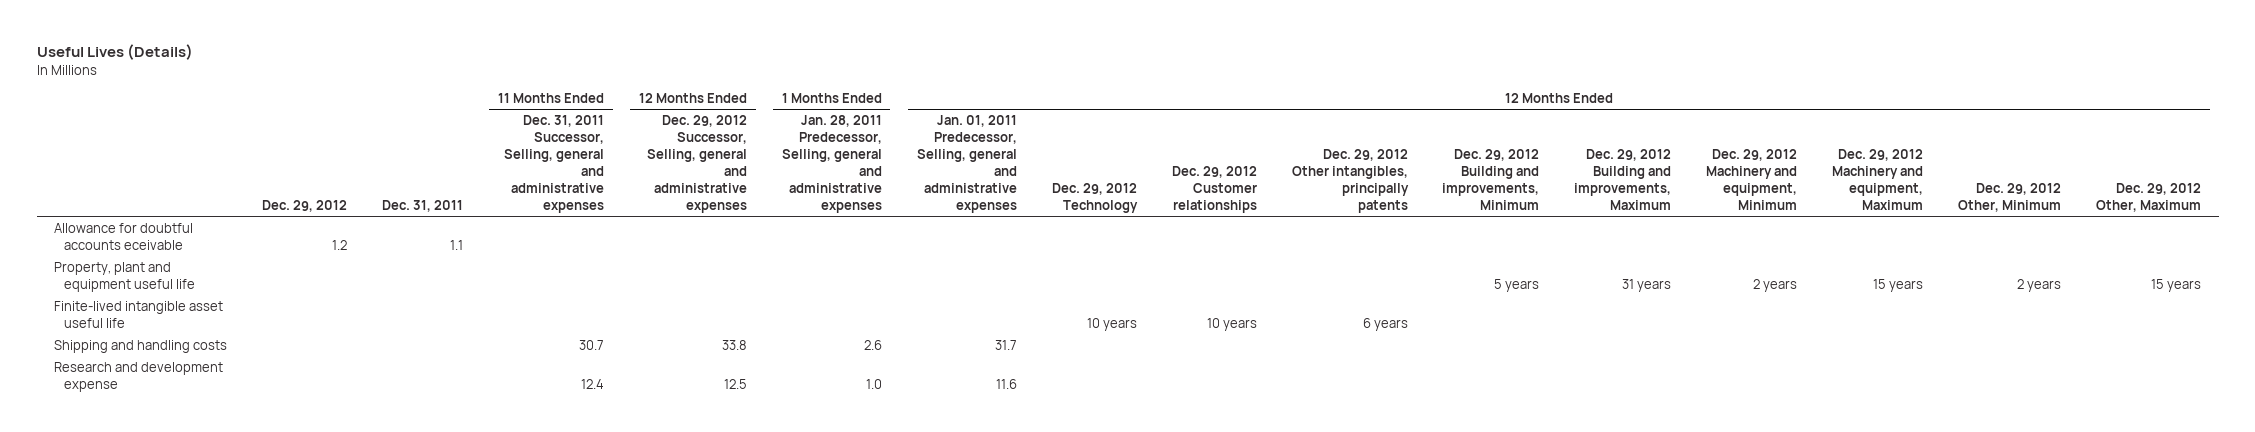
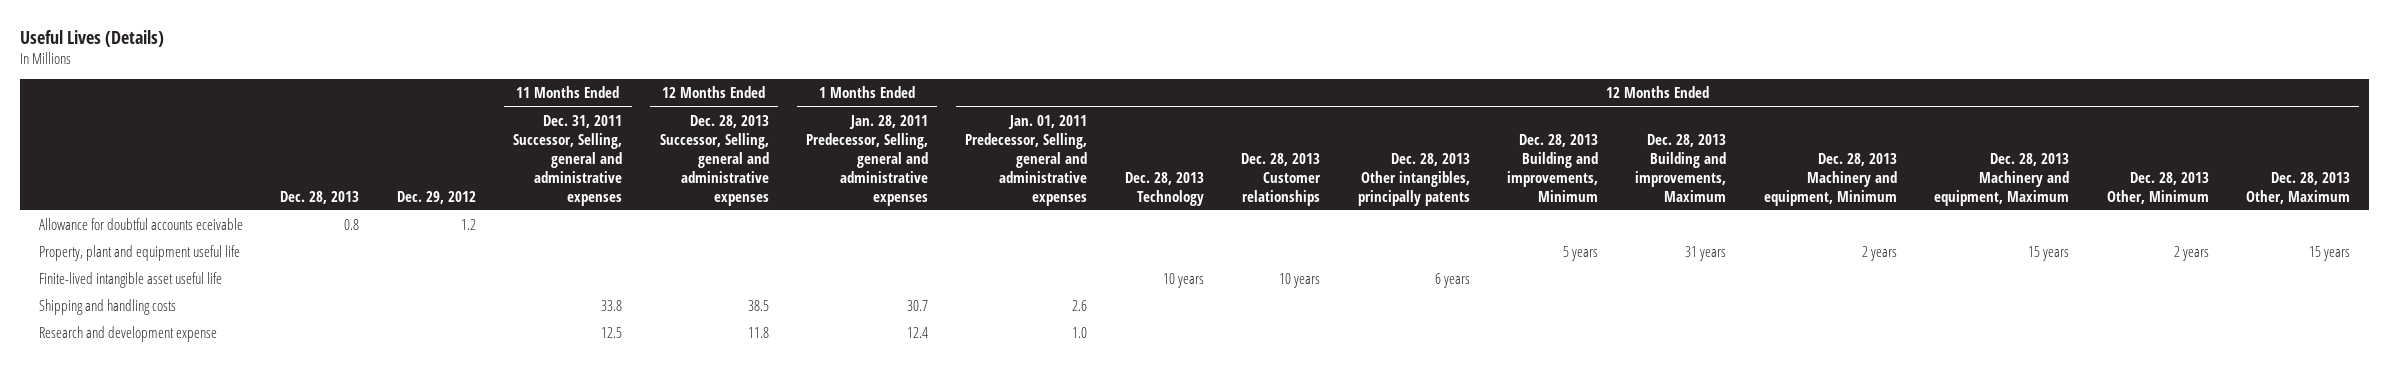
- | Dec. 29, 2012 | Dec. 31, 2011 | 11 Months Ended Dec. 31, 2011 Successor, Selling, general and administrative expenses | 12 Months Ended Dec. 29, 2012 Successor, Selling, general and administrative expenses | 1 Months Ended Jan. 28, 2011 Predecessor, Selling, general and administrative expenses | 12 Months Ended Jan. 01, 2011 Predecessor, Selling, general and administrative expenses | 12 Months Ended Dec. 29, 2012 Technology | 12 Months Ended Dec. 29, 2012 Customer relationships | 12 Months Ended Dec. 29, 2012 Other intangibles, principally patents | 12 Months Ended Dec. 29, 2012 Building and improvements, Minimum | 12 Months Ended Dec. 29, 2012 Building and improvements, Maximum | 12 Months Ended Dec. 29, 2012 Machinery and equipment, Minimum | 12 Months Ended Dec. 29, 2012 Machinery and equipment, Maximum | 12 Months Ended Dec. 29, 2012 Other, Minimum | 12 Months Ended Dec. 29, 2012 Other, Maximum
+ | Dec. 28, 2013 | Dec. 29, 2012 | 11 Months Ended Dec. 31, 2011 Successor, Selling, general and administrative expenses | 12 Months Ended Dec. 28, 2013 Successor, Selling, general and administrative expenses | 1 Months Ended Jan. 28, 2011 Predecessor, Selling, general and administrative expenses | 12 Months Ended Jan. 01, 2011 Predecessor, Selling, general and administrative expenses | 12 Months Ended Dec. 28, 2013 Technology | 12 Months Ended Dec. 28, 2013 Customer relationships | 12 Months Ended Dec. 28, 2013 Other intangibles, principally patents | 12 Months Ended Dec. 28, 2013 Building and improvements, Minimum | 12 Months Ended Dec. 28, 2013 Building and improvements, Maximum | 12 Months Ended Dec. 28, 2013 Machinery and equipment, Minimum | 12 Months Ended Dec. 28, 2013 Machinery and equipment, Maximum | 12 Months Ended Dec. 28, 2013 Other, Minimum | 12 Months Ended Dec. 28, 2013 Other, Maximum
- Shipping and handling costs | | | 30.7 | 33.8 | 2.6 | 31.7 | | | | | | | | |
- Research and development expense | | | 12.4 | 12.5 | 1.0 | 11.6 | | | | | | | | |
+ Shipping and handling costs | | | 33.8 | 38.5 | 30.7 | 2.6 | | | | | | | | |
+ Research and development expense | | | 12.5 | 11.8 | 12.4 | 1.0 | | | | | | | | |

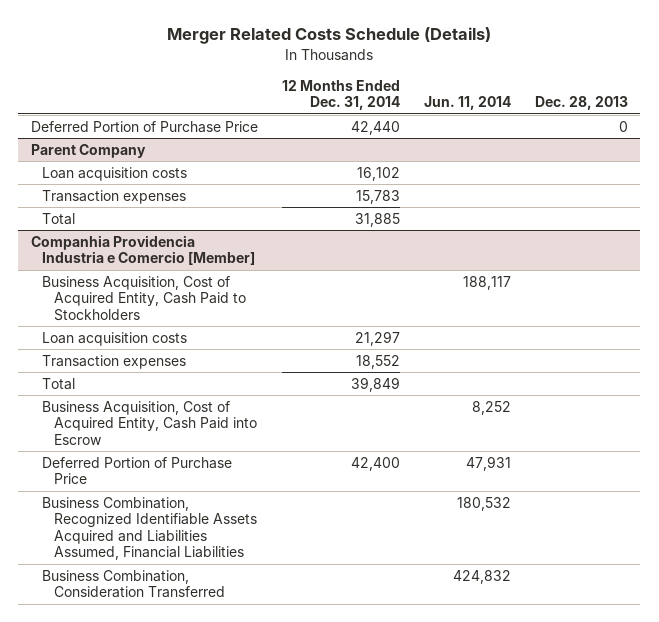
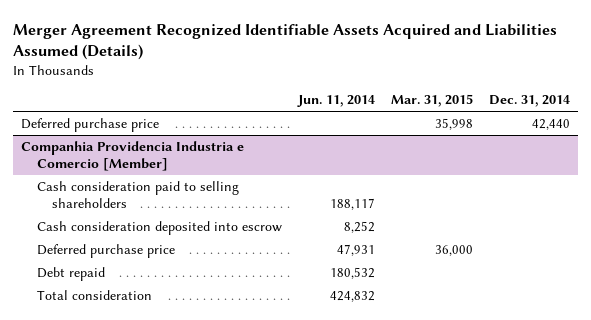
- Merger Related Costs Schedule (Details)
+ Merger Agreement Recognized Identifiable Assets Acquired and Liabilities Assumed (Details)
- | 12 Months Ended Dec. 31, 2014 | Jun. 11, 2014 | Dec. 28, 2013
+ | Jun. 11, 2014 | Mar. 31, 2015 | Dec. 31, 2014
- Deferred Portion of Purchase Price | 42,440 | | 0
- Parent Company
- Loan acquisition costs | 16,102 | |
- Transaction expenses | 15,783 | |
- Total | 31,885 | |
+ Deferred purchase price | | 35,998 | 42,440
@ Companhia Providencia Industria e Comercio [Member]
- Business Acquisition, Cost of Acquired Entity, Cash Paid to Stockholders | | 188,117 |
- Loan acquisition costs | 21,297 | |
- Transaction expenses | 18,552 | |
- Total | 39,849 | |
- Business Acquisition, Cost of Acquired Entity, Cash Paid into Escrow | | 8,252 |
- Deferred Portion of Purchase Price | 42,400 | 47,931 |
- Business Combination, Recognized Identifiable Assets Acquired and Liabilities Assumed, Financial Liabilities | | 180,532 |
- Business Combination, Consideration Transferred | | 424,832 |
+ Cash consideration paid to selling shareholders | 188,117 | |
+ Cash consideration deposited into escrow | 8,252 | |
+ Deferred purchase price | 47,931 | 36,000 |
+ Debt repaid | 180,532 | |
+ Total consideration | 424,832 | |

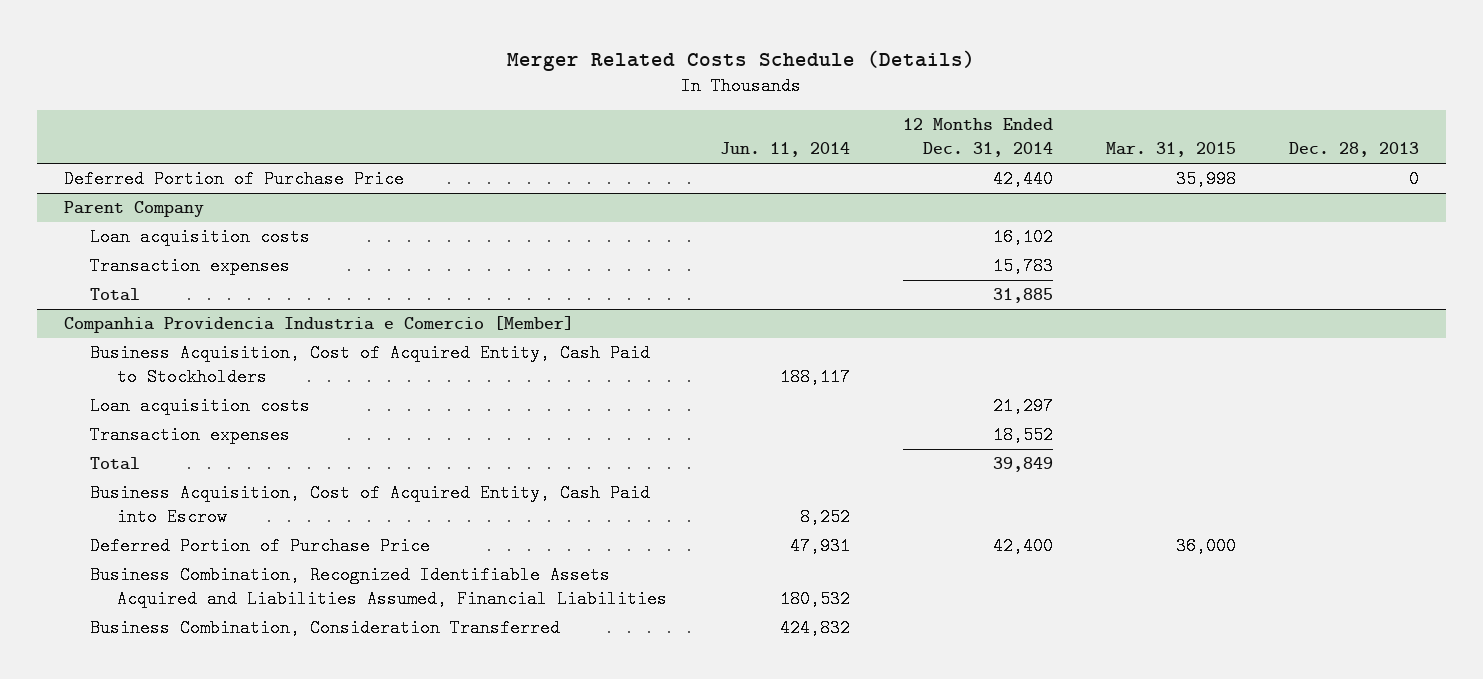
- Merger Agreement Recognized Identifiable Assets Acquired and Liabilities Assumed (Details)
+ Merger Related Costs Schedule (Details)
- | Jun. 11, 2014 | Mar. 31, 2015 | Dec. 31, 2014
+ | Jun. 11, 2014 | 12 Months Ended Dec. 31, 2014 | Mar. 31, 2015 | Dec. 28, 2013
- Deferred purchase price | | 35,998 | 42,440
+ Deferred Portion of Purchase Price | | 42,440 | 35,998 | 0
+ Parent Company
+ Loan acquisition costs | | 16,102 | |
+ Transaction expenses | | 15,783 | |
+ Total | | 31,885 | |
@ Companhia Providencia Industria e Comercio [Member]
- Cash consideration paid to selling shareholders | 188,117 | |
- Cash consideration deposited into escrow | 8,252 | |
- Deferred purchase price | 47,931 | 36,000 |
- Debt repaid | 180,532 | |
- Total consideration | 424,832 | |
+ Business Acquisition, Cost of Acquired Entity, Cash Paid to Stockholders | 188,117 | | |
+ Loan acquisition costs | | 21,297 | |
+ Transaction expenses | | 18,552 | |
+ Total | | 39,849 | |
+ Business Acquisition, Cost of Acquired Entity, Cash Paid into Escrow | 8,252 | | |
+ Deferred Portion of Purchase Price | 47,931 | 42,400 | 36,000 |
+ Business Combination, Recognized Identifiable Assets Acquired and Liabilities Assumed, Financial Liabilities | 180,532 | | |
+ Business Combination, Consideration Transferred | 424,832 | | |

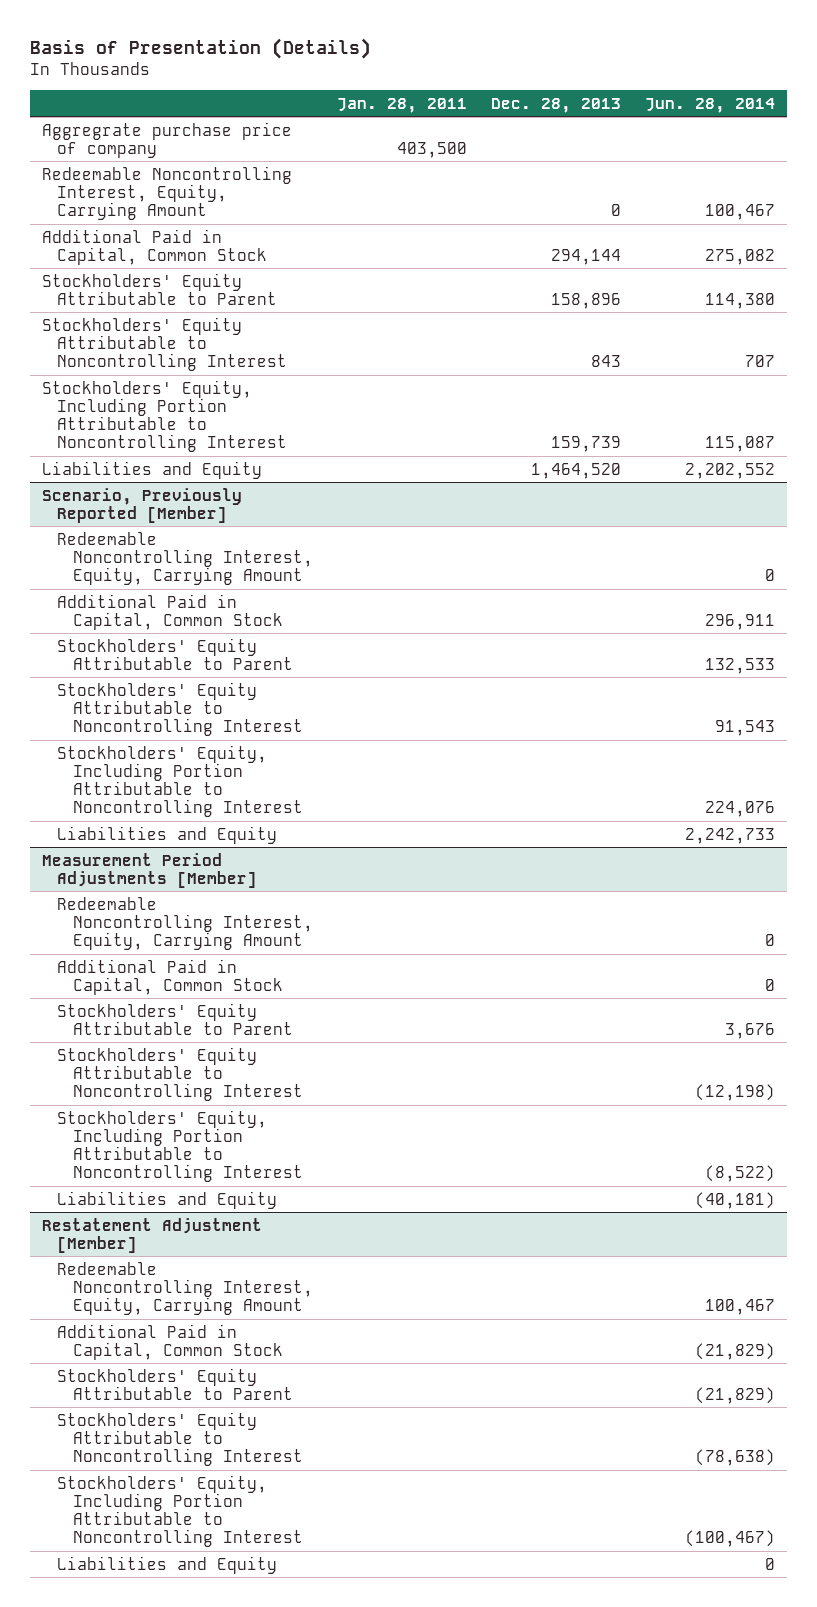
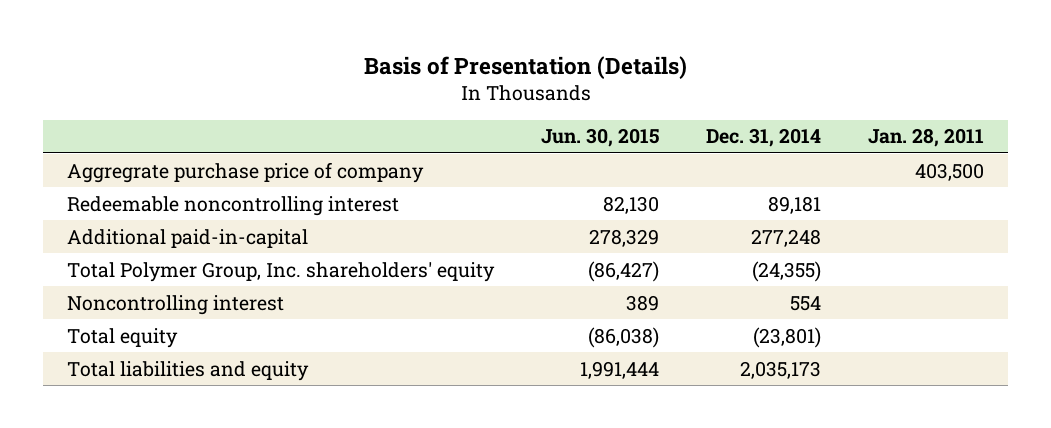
- | Jan. 28, 2011 | Dec. 28, 2013 | Jun. 28, 2014
+ | Jun. 30, 2015 | Dec. 31, 2014 | Jan. 28, 2011
- Redeemable Noncontrolling Interest, Equity, Carrying Amount | | 0 | 100,467
- Additional Paid in Capital, Common Stock | | 294,144 | 275,082
- Stockholders' Equity Attributable to Parent | | 158,896 | 114,380
- Stockholders' Equity Attributable to Noncontrolling Interest | | 843 | 707
- Stockholders' Equity, Including Portion Attributable to Noncontrolling Interest | | 159,739 | 115,087
- Liabilities and Equity | | 1,464,520 | 2,202,552
- Scenario, Previously Reported [Member]
- Redeemable Noncontrolling Interest, Equity, Carrying Amount | | | 0
- Additional Paid in Capital, Common Stock | | | 296,911
- Stockholders' Equity Attributable to Parent | | | 132,533
- Stockholders' Equity Attributable to Noncontrolling Interest | | | 91,543
- Stockholders' Equity, Including Portion Attributable to Noncontrolling Interest | | | 224,076
- Liabilities and Equity | | | 2,242,733
- Measurement Period Adjustments [Member]
- Redeemable Noncontrolling Interest, Equity, Carrying Amount | | | 0
- Additional Paid in Capital, Common Stock | | | 0
- Stockholders' Equity Attributable to Parent | | | 3,676
- Stockholders' Equity Attributable to Noncontrolling Interest | | | (12,198)
- Stockholders' Equity, Including Portion Attributable to Noncontrolling Interest | | | (8,522)
- Liabilities and Equity | | | (40,181)
- Restatement Adjustment [Member]
- Redeemable Noncontrolling Interest, Equity, Carrying Amount | | | 100,467
- Additional Paid in Capital, Common Stock | | | (21,829)
- Stockholders' Equity Attributable to Parent | | | (21,829)
- Stockholders' Equity Attributable to Noncontrolling Interest | | | (78,638)
- Stockholders' Equity, Including Portion Attributable to Noncontrolling Interest | | | (100,467)
- Liabilities and Equity | | | 0
+ Redeemable noncontrolling interest | 82,130 | 89,181 |
+ Additional paid-in-capital | 278,329 | 277,248 |
+ Total Polymer Group, Inc. shareholders' equity | (86,427) | (24,355) |
+ Noncontrolling interest | 389 | 554 |
+ Total equity | (86,038) | (23,801) |
+ Total liabilities and equity | 1,991,444 | 2,035,173 |

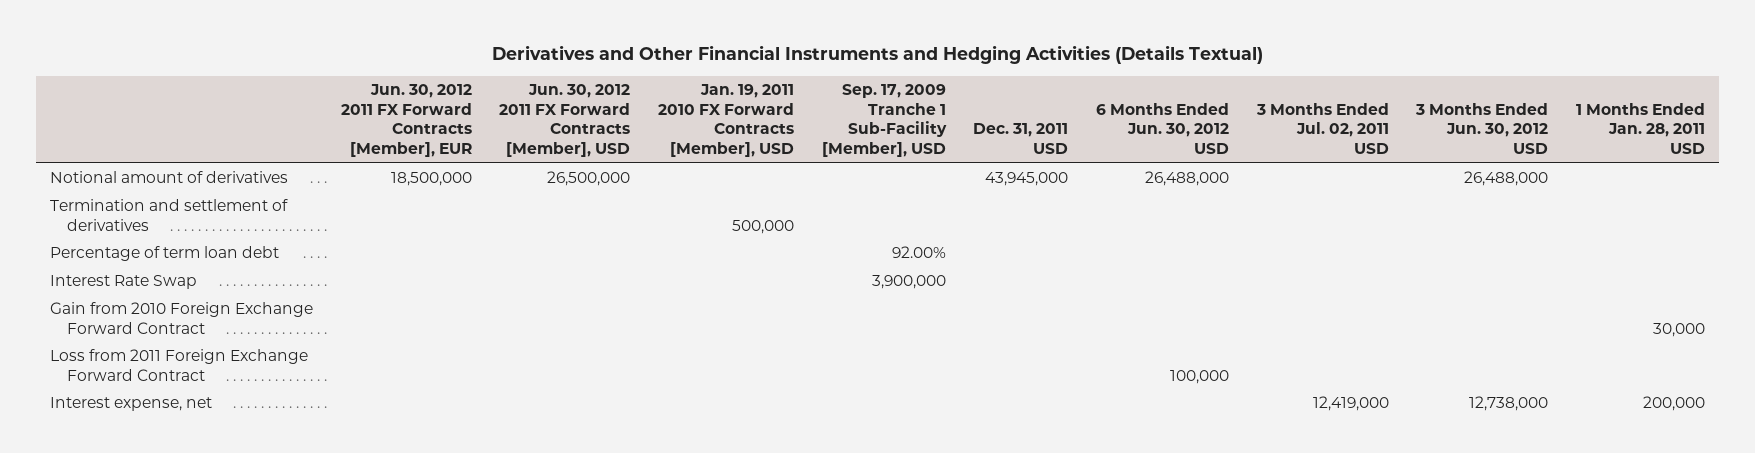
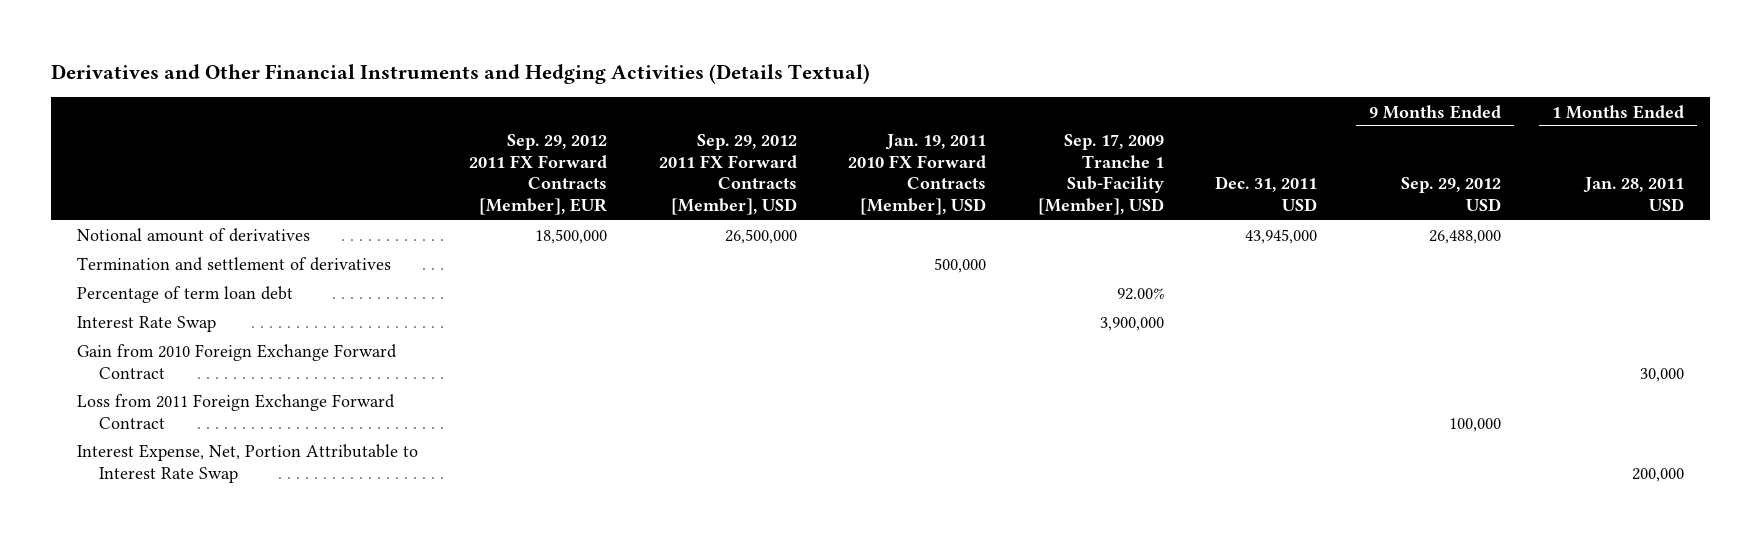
- | Jun. 30, 2012 2011 FX Forward Contracts [Member], EUR | Jun. 30, 2012 2011 FX Forward Contracts [Member], USD | Jan. 19, 2011 2010 FX Forward Contracts [Member], USD | Sep. 17, 2009 Tranche 1 Sub-Facility [Member], USD | Dec. 31, 2011 USD | 6 Months Ended Jun. 30, 2012 USD | 3 Months Ended Jul. 02, 2011 USD | 3 Months Ended Jun. 30, 2012 USD | 1 Months Ended Jan. 28, 2011 USD
+ | Sep. 29, 2012 2011 FX Forward Contracts [Member], EUR | Sep. 29, 2012 2011 FX Forward Contracts [Member], USD | Jan. 19, 2011 2010 FX Forward Contracts [Member], USD | Sep. 17, 2009 Tranche 1 Sub-Facility [Member], USD | Dec. 31, 2011 USD | 9 Months Ended Sep. 29, 2012 USD | 1 Months Ended Jan. 28, 2011 USD
- Interest expense, net | | | | | | | 12,419,000 | 12,738,000 | 200,000
+ Interest Expense, Net, Portion Attributable to Interest Rate Swap | | | | | | | 200,000

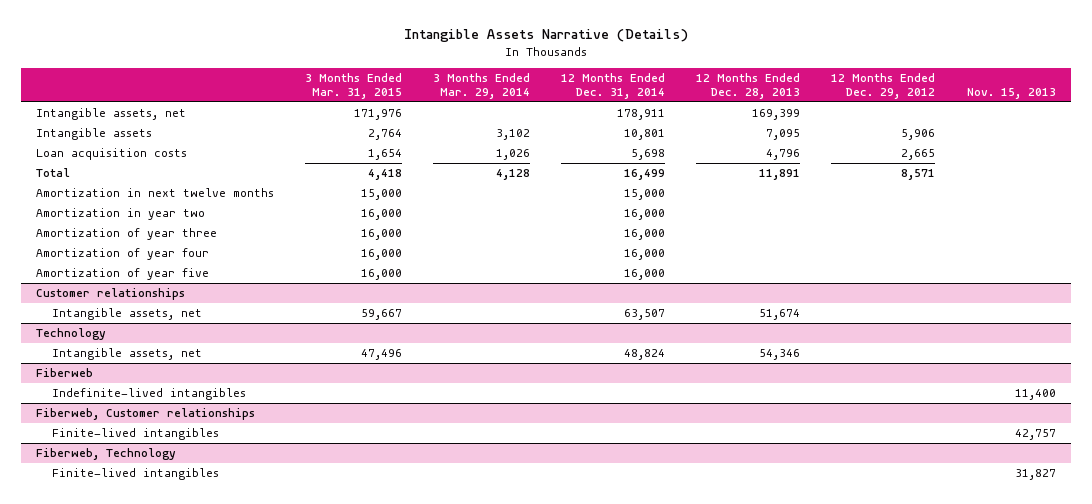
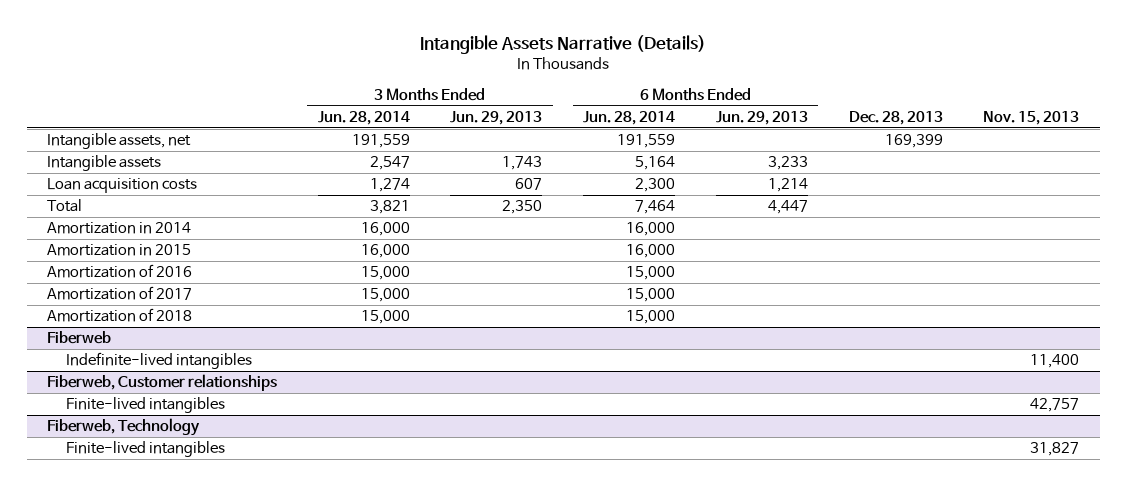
- | 3 Months Ended Mar. 31, 2015 | 3 Months Ended Mar. 29, 2014 | 12 Months Ended Dec. 31, 2014 | 12 Months Ended Dec. 28, 2013 | 12 Months Ended Dec. 29, 2012 | Nov. 15, 2013
+ | 3 Months Ended Jun. 28, 2014 | 3 Months Ended Jun. 29, 2013 | 6 Months Ended Jun. 28, 2014 | 6 Months Ended Jun. 29, 2013 | Dec. 28, 2013 | Nov. 15, 2013
- Amortization in next twelve months | 15,000 | | 15,000 | | |
- Amortization in year two | 16,000 | | 16,000 | | |
- Amortization of year three | 16,000 | | 16,000 | | |
- Amortization of year four | 16,000 | | 16,000 | | |
- Amortization of year five | 16,000 | | 16,000 | | |
- Customer relationships
- Intangible assets, net | 59,667 | | 63,507 | 51,674 | |
- Technology
- Intangible assets, net | 47,496 | | 48,824 | 54,346 | |
+ Amortization in 2014 | 16,000 | | 16,000 | | |
+ Amortization in 2015 | 16,000 | | 16,000 | | |
+ Amortization of 2016 | 15,000 | | 15,000 | | |
+ Amortization of 2017 | 15,000 | | 15,000 | | |
+ Amortization of 2018 | 15,000 | | 15,000 | | |

